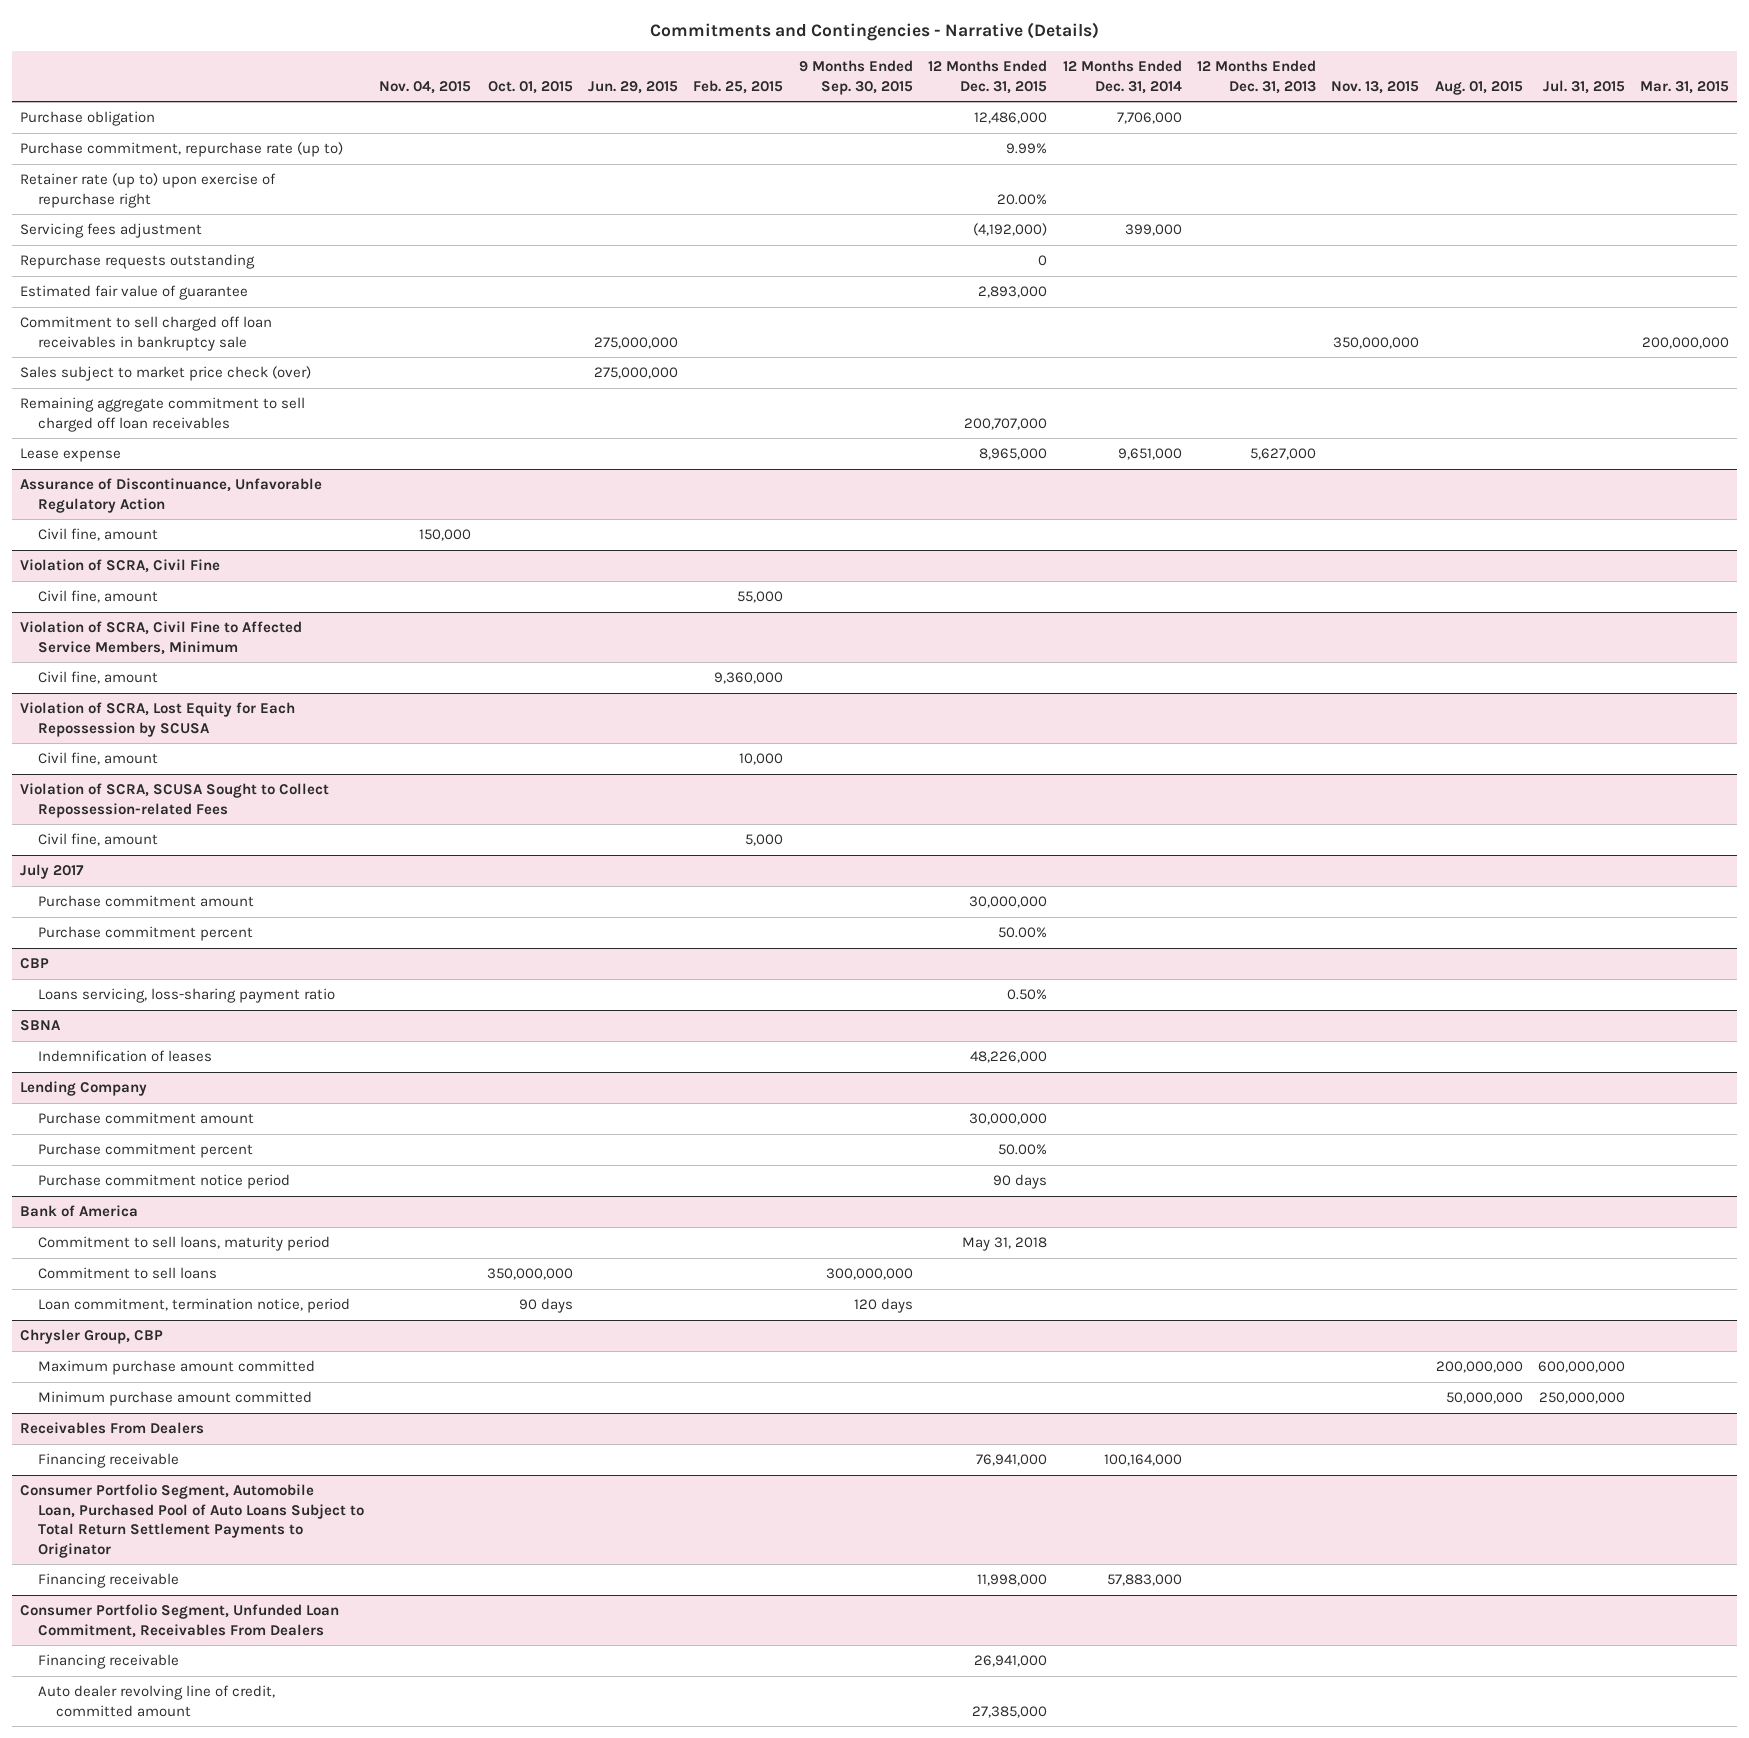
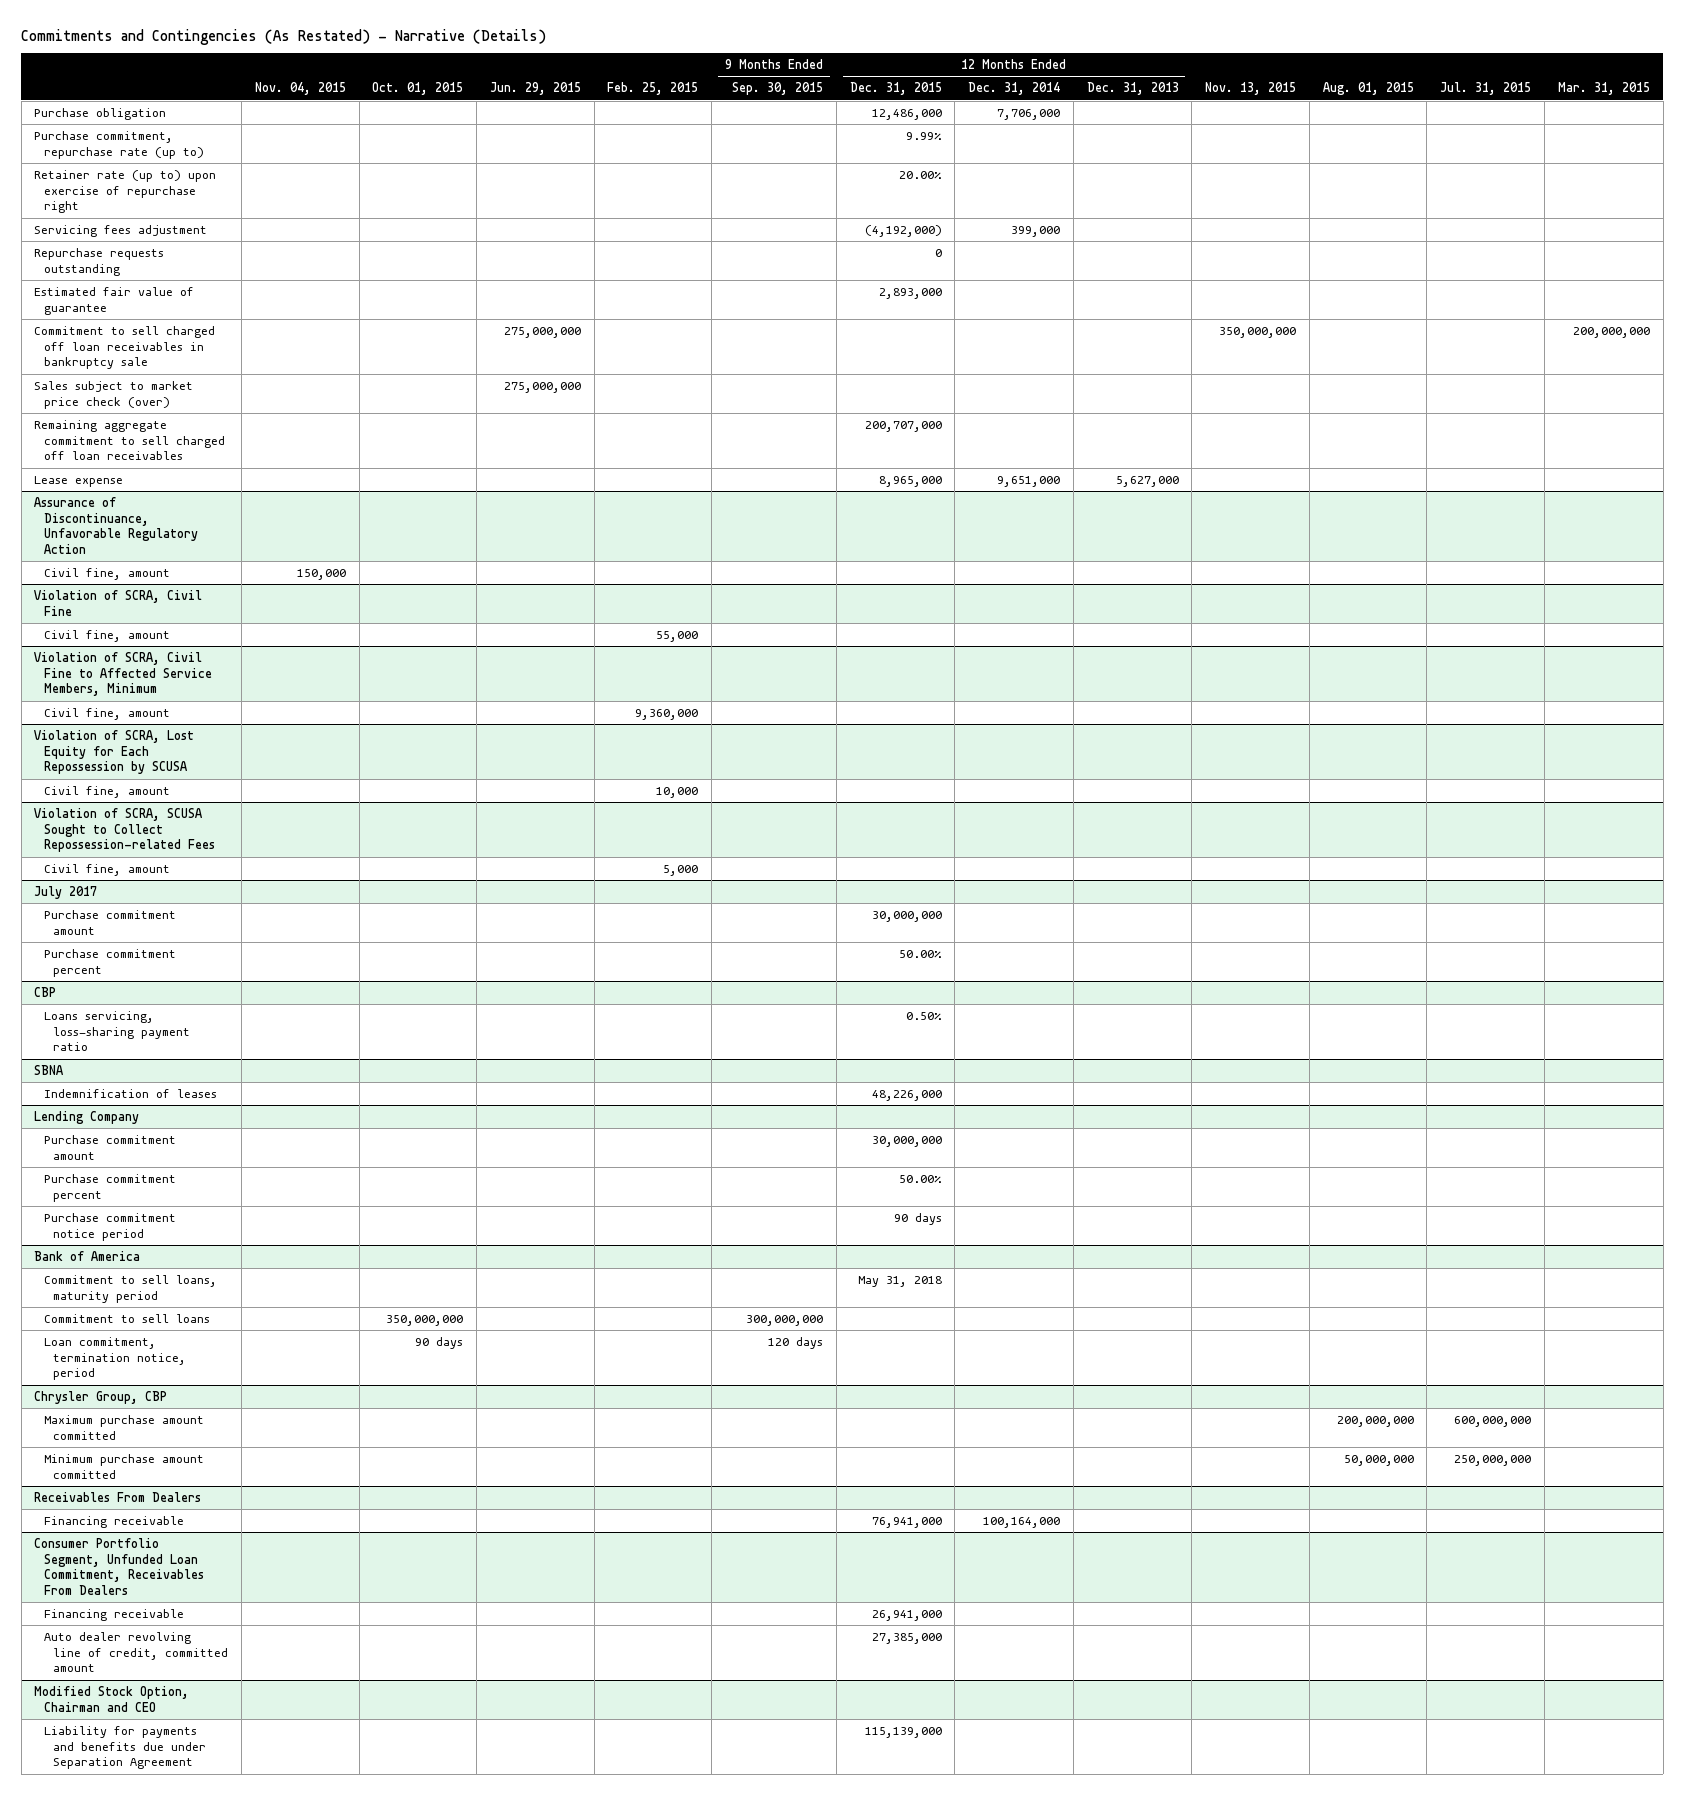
- Commitments and Contingencies - Narrative (Details)
+ Commitments and Contingencies (As Restated) - Narrative (Details)
- Consumer Portfolio Segment, Automobile Loan, Purchased Pool of Auto Loans Subject to Total Return Settlement Payments to Originator
- Financing receivable | | | | | | 11,998,000 | 57,883,000 | | | | |
+ Modified Stock Option, Chairman and CEO
+ Liability for payments and benefits due under Separation Agreement | | | | | | 115,139,000 | | | | | |

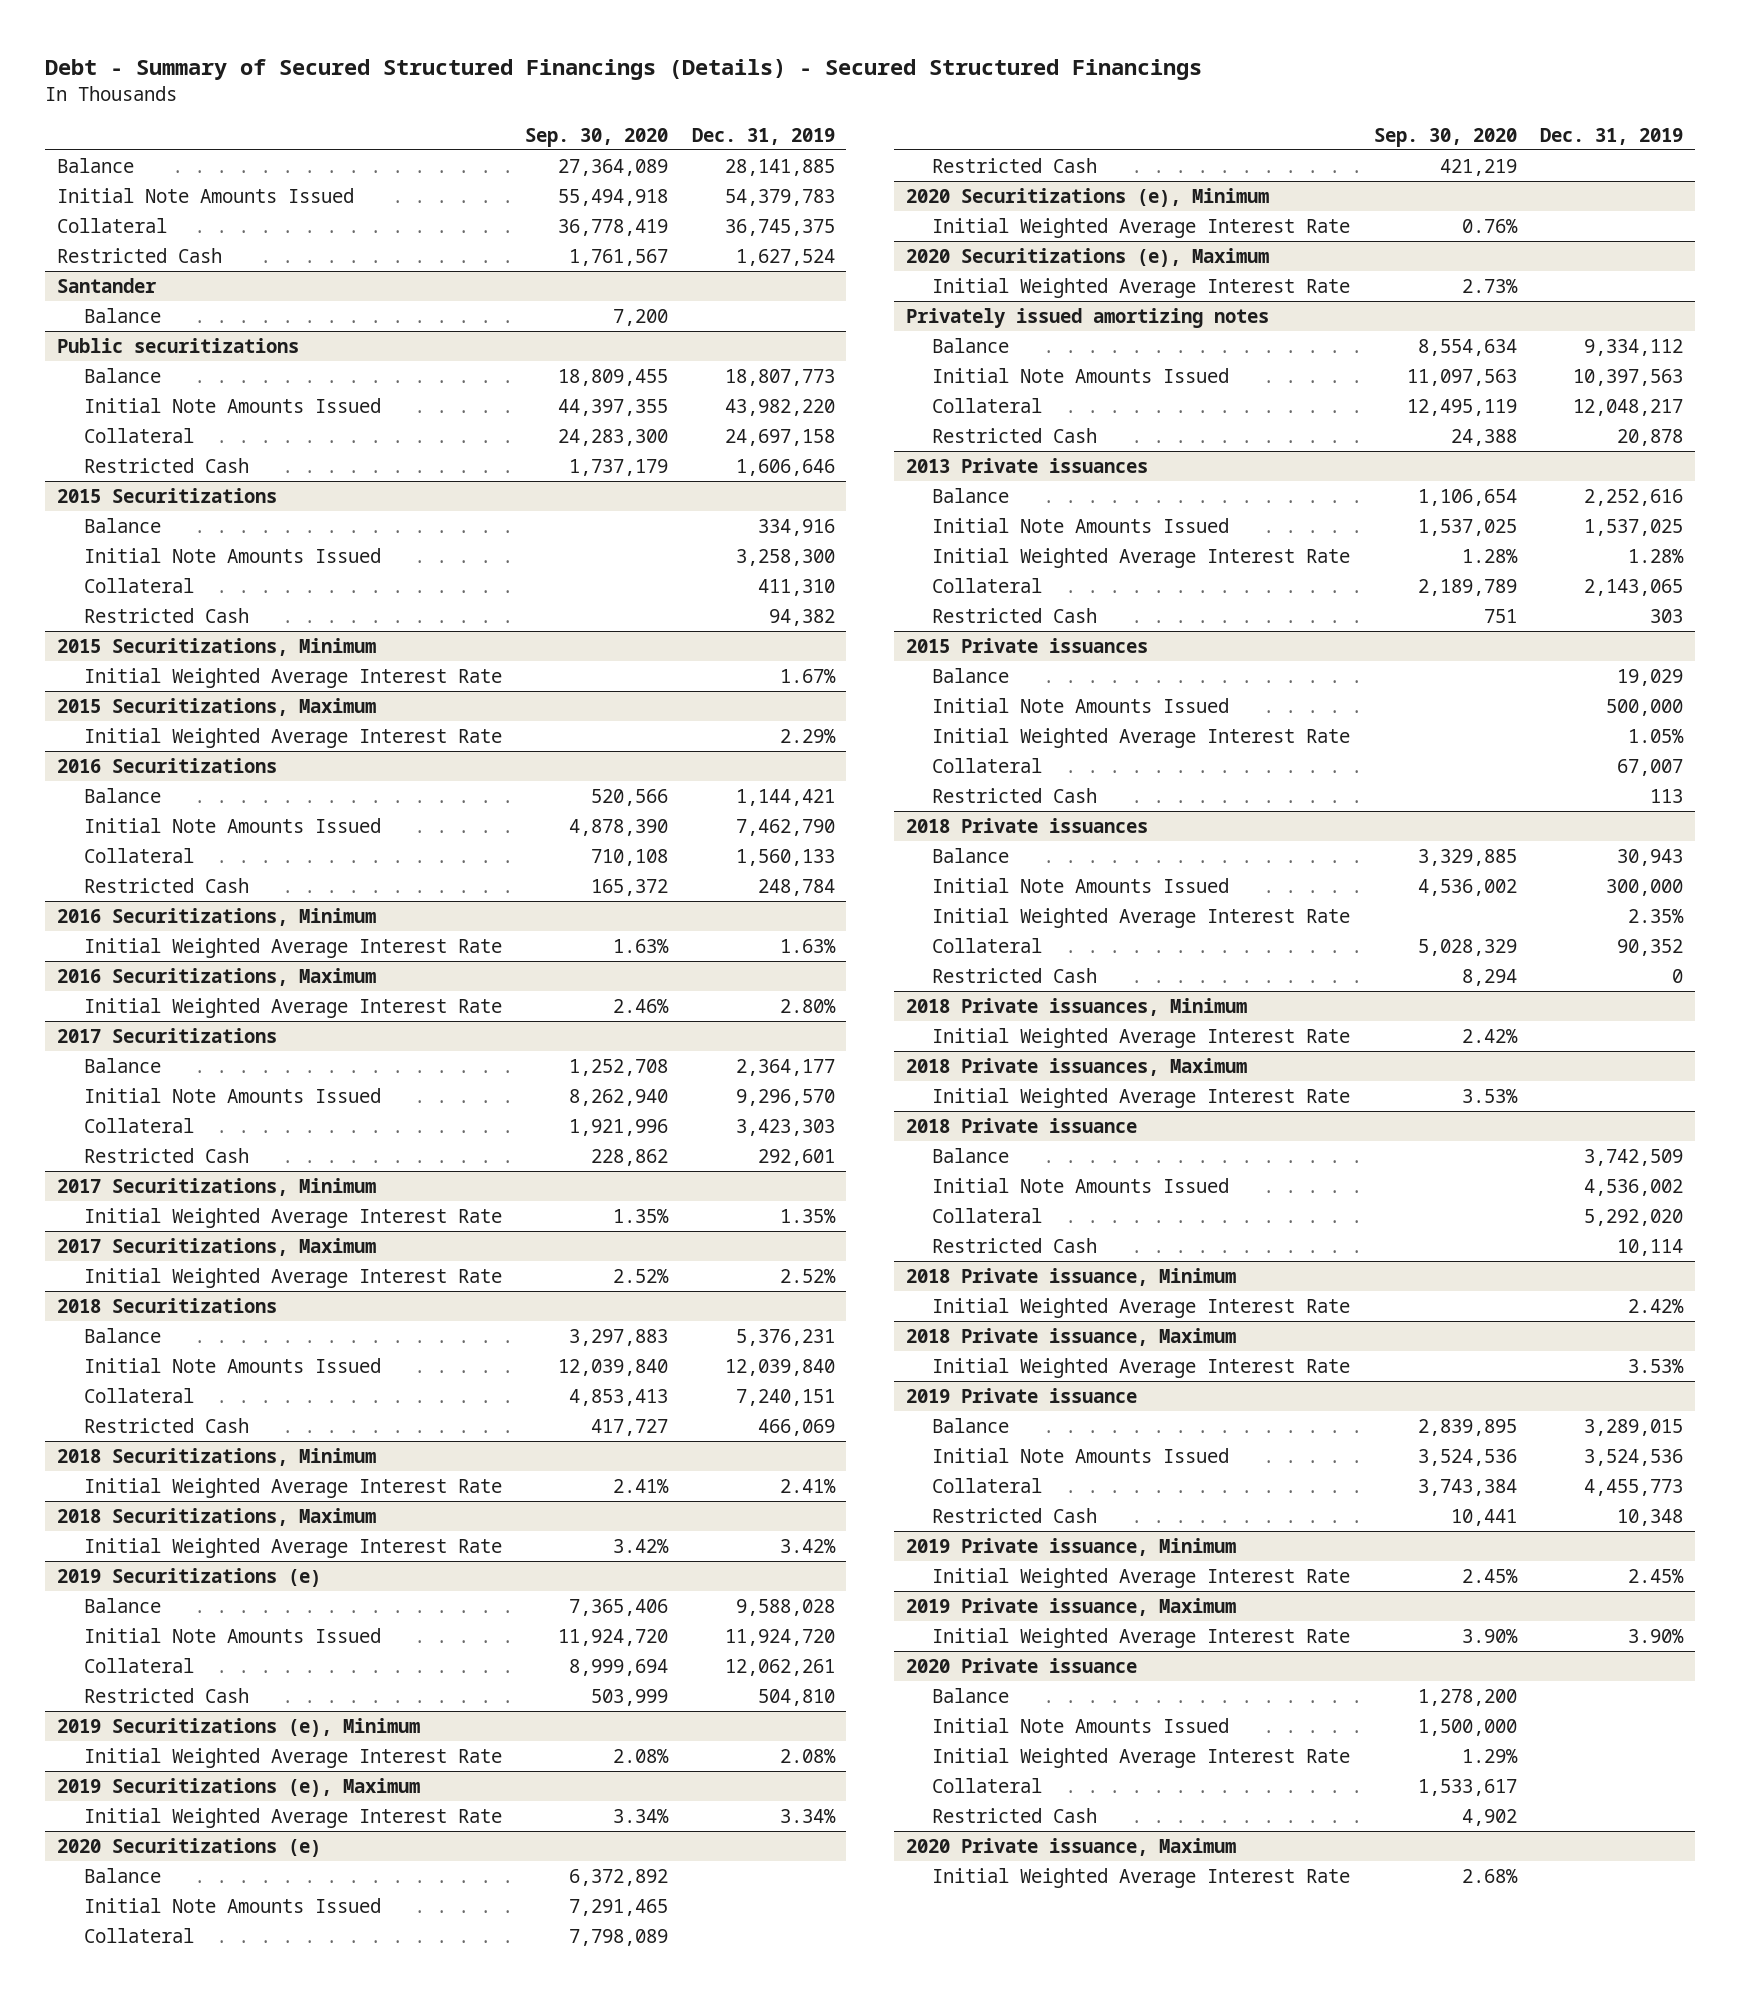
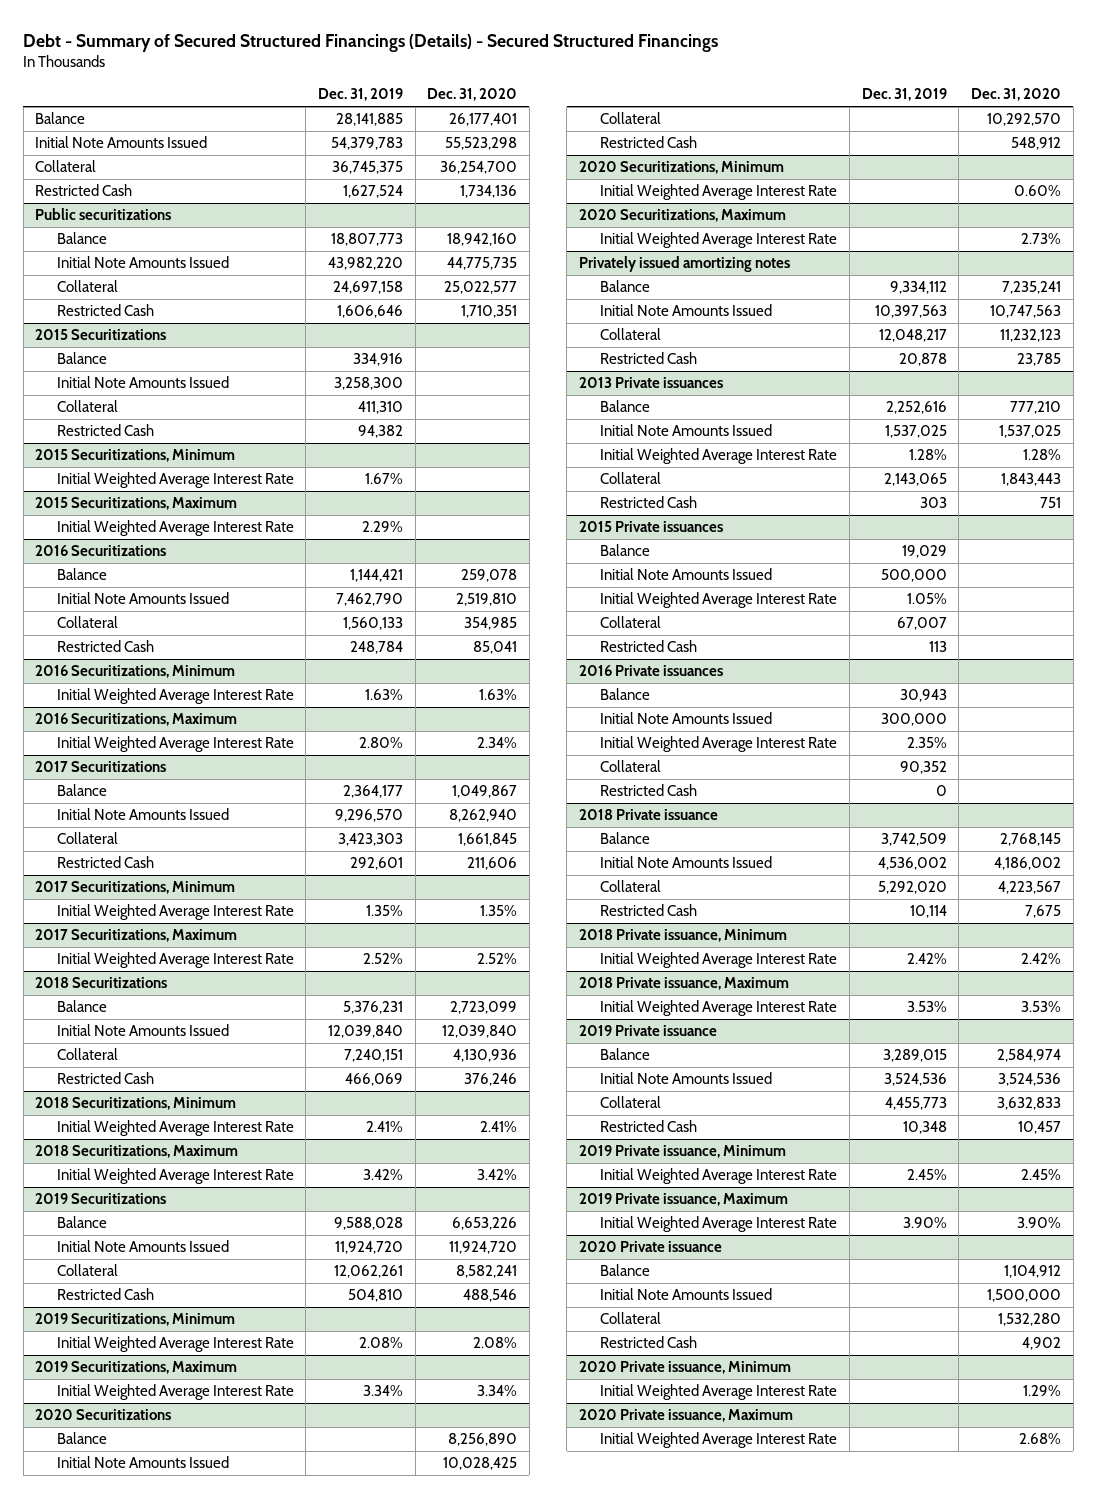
- | Sep. 30, 2020 | Dec. 31, 2019
+ | Dec. 31, 2019 | Dec. 31, 2020
- Santander
- Balance | 7,200 |
- 2019 Securitizations (e)
+ 2019 Securitizations
- 2019 Securitizations (e), Minimum
+ 2019 Securitizations, Minimum
- 2019 Securitizations (e), Maximum
+ 2019 Securitizations, Maximum
- 2020 Securitizations (e)
+ 2020 Securitizations
- 2020 Securitizations (e), Minimum
+ 2020 Securitizations, Minimum
- 2020 Securitizations (e), Maximum
+ 2020 Securitizations, Maximum
- 2018 Private issuances
+ 2016 Private issuances
- 2018 Private issuances, Minimum
- Initial Weighted Average Interest Rate | 2.42% |
- 2018 Private issuances, Maximum
- Initial Weighted Average Interest Rate | 3.53% |
@ 2020 Private issuance
- Initial Weighted Average Interest Rate | 1.29% |
+ 2020 Private issuance, Minimum
+ Initial Weighted Average Interest Rate | | 1.29%

